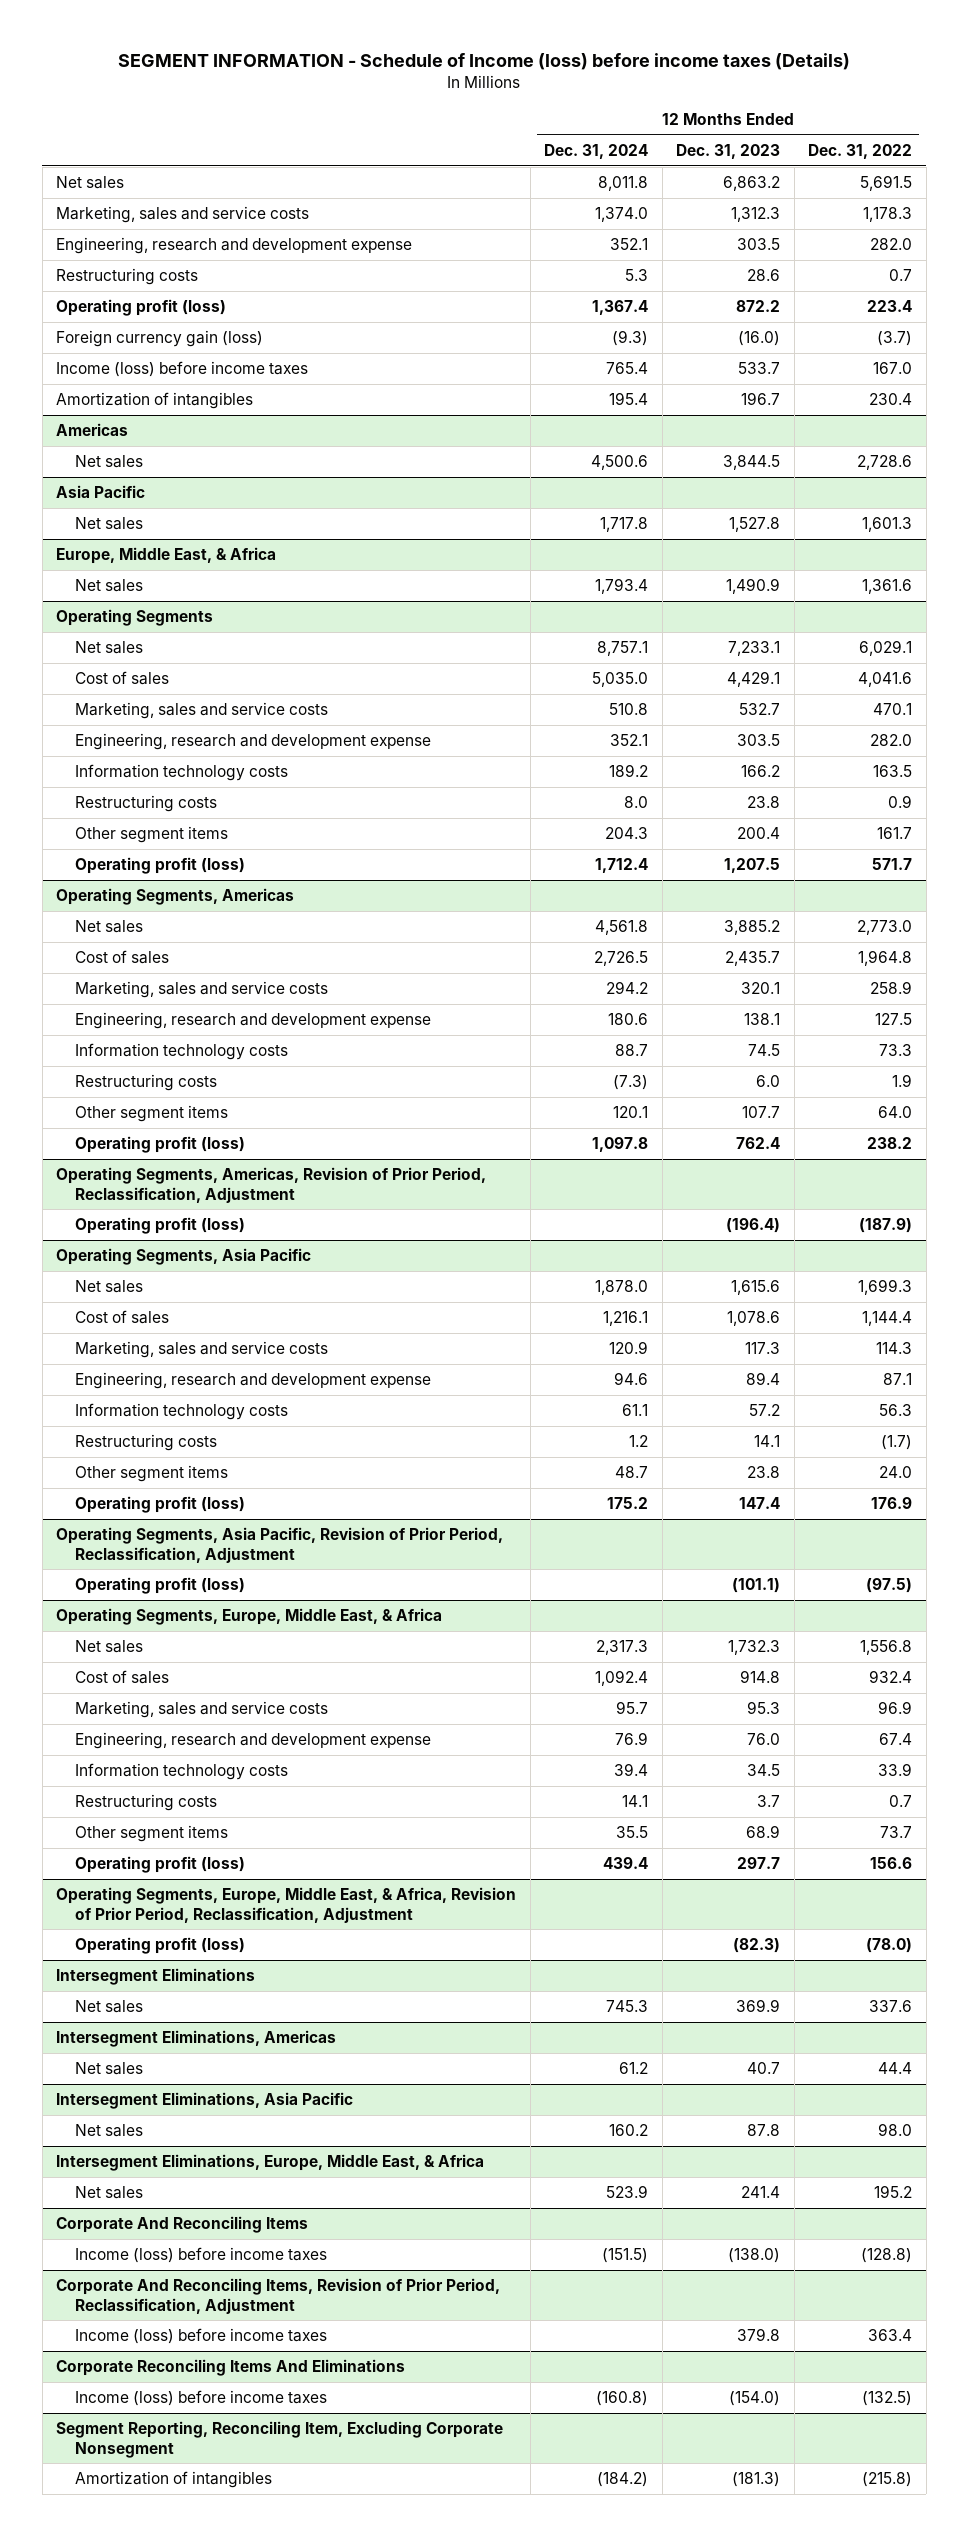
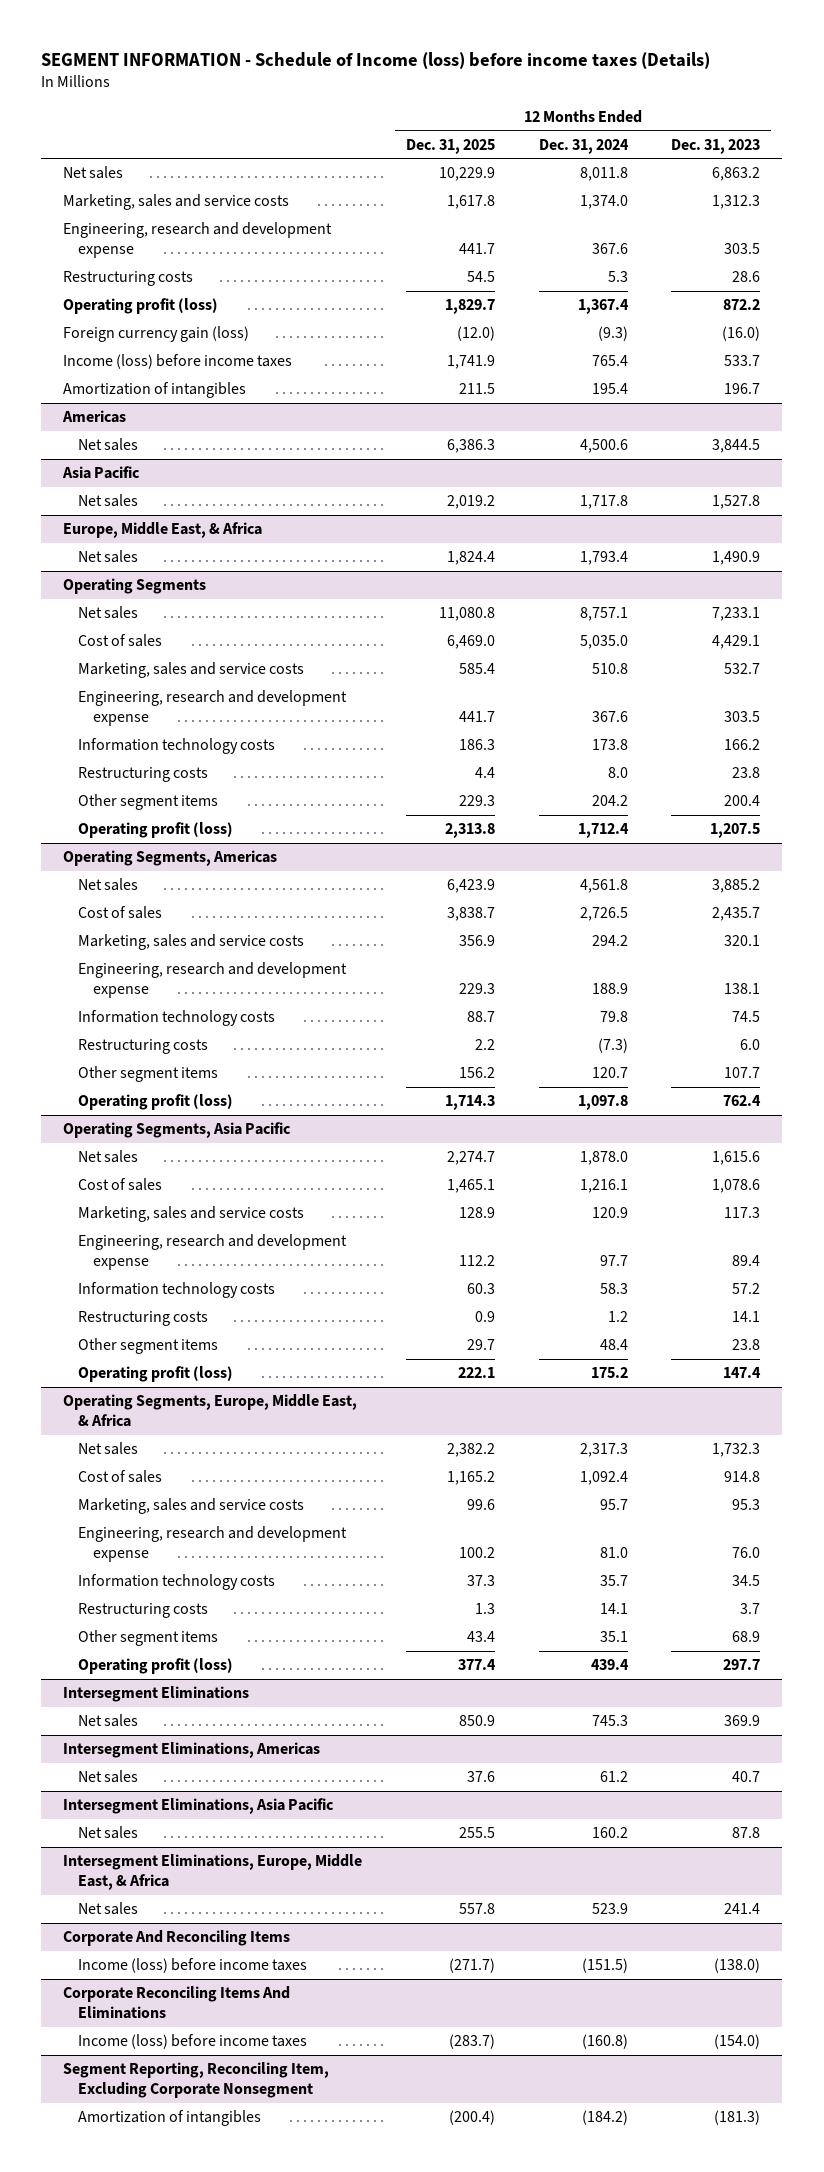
- | 12 Months Ended Dec. 31, 2024 | 12 Months Ended Dec. 31, 2023 | 12 Months Ended Dec. 31, 2022
+ | 12 Months Ended Dec. 31, 2025 | 12 Months Ended Dec. 31, 2024 | 12 Months Ended Dec. 31, 2023
- Engineering, research and development expense | 352.1 | 303.5 | 282.0
+ Engineering, research and development expense | 441.7 | 367.6 | 303.5
@ Operating Segments
- Engineering, research and development expense | 352.1 | 303.5 | 282.0
- Information technology costs | 189.2 | 166.2 | 163.5
+ Engineering, research and development expense | 441.7 | 367.6 | 303.5
+ Information technology costs | 186.3 | 173.8 | 166.2
- Other segment items | 204.3 | 200.4 | 161.7
+ Other segment items | 229.3 | 204.2 | 200.4
@ Operating Segments, Americas
- Engineering, research and development expense | 180.6 | 138.1 | 127.5
- Information technology costs | 88.7 | 74.5 | 73.3
+ Engineering, research and development expense | 229.3 | 188.9 | 138.1
+ Information technology costs | 88.7 | 79.8 | 74.5
- Other segment items | 120.1 | 107.7 | 64.0
+ Other segment items | 156.2 | 120.7 | 107.7
- Operating Segments, Americas, Revision of Prior Period, Reclassification, Adjustment
- Operating profit (loss) | | (196.4) | (187.9)
@ Operating Segments, Asia Pacific
- Engineering, research and development expense | 94.6 | 89.4 | 87.1
- Information technology costs | 61.1 | 57.2 | 56.3
+ Engineering, research and development expense | 112.2 | 97.7 | 89.4
+ Information technology costs | 60.3 | 58.3 | 57.2
- Other segment items | 48.7 | 23.8 | 24.0
+ Other segment items | 29.7 | 48.4 | 23.8
- Operating Segments, Asia Pacific, Revision of Prior Period, Reclassification, Adjustment
- Operating profit (loss) | | (101.1) | (97.5)
@ Operating Segments, Europe, Middle East, & Africa
- Engineering, research and development expense | 76.9 | 76.0 | 67.4
- Information technology costs | 39.4 | 34.5 | 33.9
+ Engineering, research and development expense | 100.2 | 81.0 | 76.0
+ Information technology costs | 37.3 | 35.7 | 34.5
- Other segment items | 35.5 | 68.9 | 73.7
+ Other segment items | 43.4 | 35.1 | 68.9
- Operating Segments, Europe, Middle East, & Africa, Revision of Prior Period, Reclassification, Adjustment
- Operating profit (loss) | | (82.3) | (78.0)
- Corporate And Reconciling Items, Revision of Prior Period, Reclassification, Adjustment
- Income (loss) before income taxes | | 379.8 | 363.4

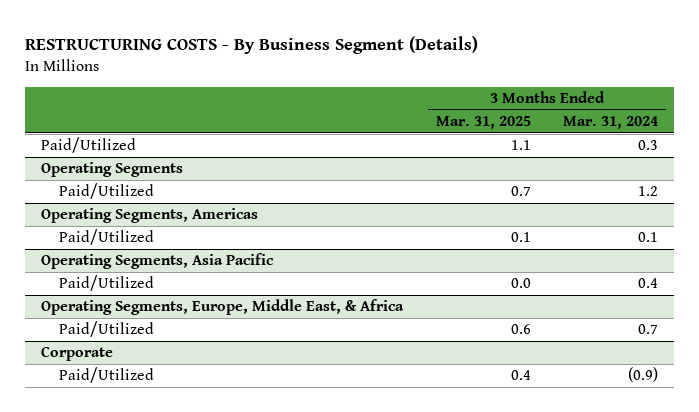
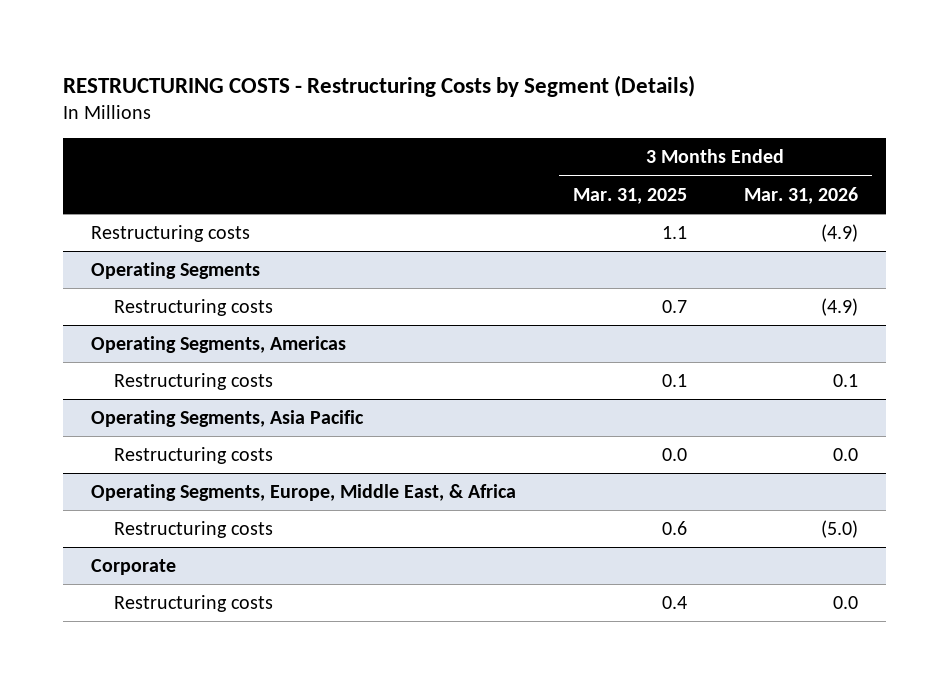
- RESTRUCTURING COSTS - By Business Segment (Details)
+ RESTRUCTURING COSTS - Restructuring Costs by Segment (Details)
- | 3 Months Ended Mar. 31, 2025 | 3 Months Ended Mar. 31, 2024
+ | 3 Months Ended Mar. 31, 2025 | 3 Months Ended Mar. 31, 2026
- Paid/Utilized | 1.1 | 0.3
+ Restructuring costs | 1.1 | (4.9)
@ Operating Segments
- Paid/Utilized | 0.7 | 1.2
+ Restructuring costs | 0.7 | (4.9)
@ Operating Segments, Americas
- Paid/Utilized | 0.1 | 0.1
+ Restructuring costs | 0.1 | 0.1
@ Operating Segments, Asia Pacific
- Paid/Utilized | 0.0 | 0.4
+ Restructuring costs | 0.0 | 0.0
@ Operating Segments, Europe, Middle East, & Africa
- Paid/Utilized | 0.6 | 0.7
+ Restructuring costs | 0.6 | (5.0)
@ Corporate
- Paid/Utilized | 0.4 | (0.9)
+ Restructuring costs | 0.4 | 0.0

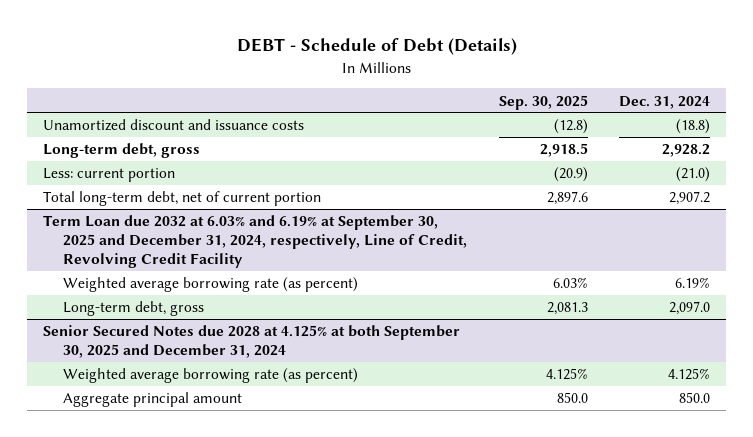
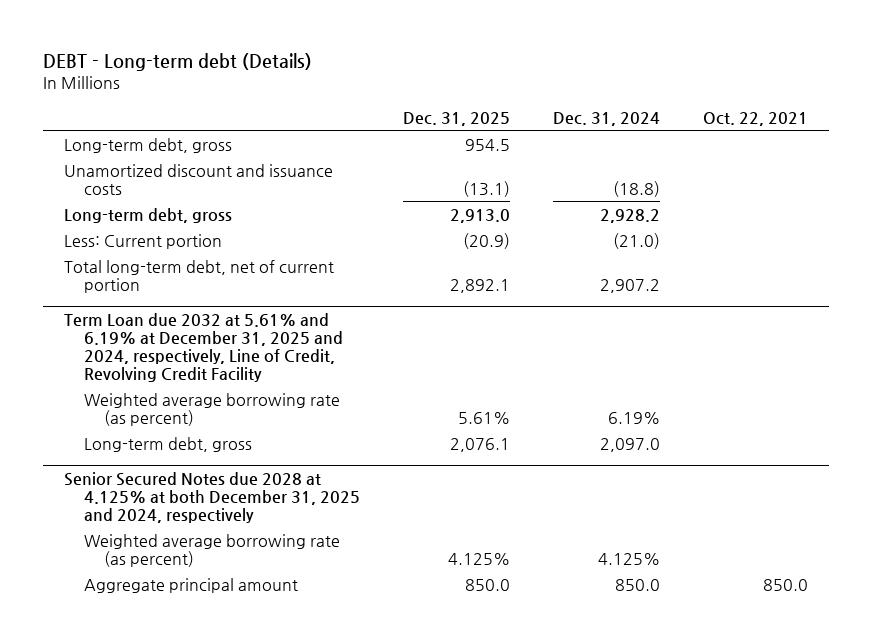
- DEBT - Schedule of Debt (Details)
+ DEBT - Long-term debt (Details)
- | Sep. 30, 2025 | Dec. 31, 2024
+ | Dec. 31, 2025 | Dec. 31, 2024 | Oct. 22, 2021
+ Long-term debt, gross | 954.5 | |
- Less: current portion | (20.9) | (21.0)
+ Less: Current portion | (20.9) | (21.0) |
- Term Loan due 2032 at 6.03% and 6.19% at September 30, 2025 and December 31, 2024, respectively, Line of Credit, Revolving Credit Facility
+ Term Loan due 2032 at 5.61% and 6.19% at December 31, 2025 and 2024, respectively, Line of Credit, Revolving Credit Facility
- Senior Secured Notes due 2028 at 4.125% at both September 30, 2025 and December 31, 2024
+ Senior Secured Notes due 2028 at 4.125% at both December 31, 2025 and 2024, respectively

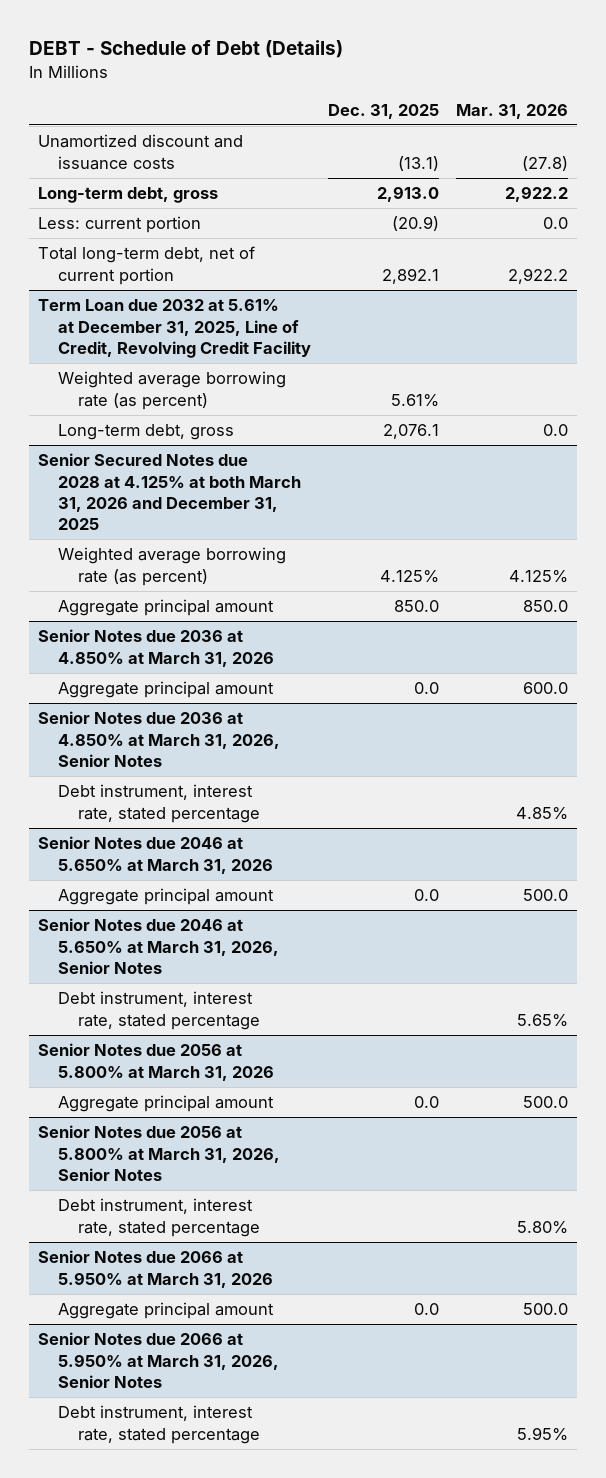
- DEBT - Long-term debt (Details)
+ DEBT - Schedule of Debt (Details)
- | Dec. 31, 2025 | Dec. 31, 2024 | Oct. 22, 2021
+ | Dec. 31, 2025 | Mar. 31, 2026
- Long-term debt, gross | 954.5 | |
- Less: Current portion | (20.9) | (21.0) |
+ Less: current portion | (20.9) | 0.0
- Term Loan due 2032 at 5.61% and 6.19% at December 31, 2025 and 2024, respectively, Line of Credit, Revolving Credit Facility
+ Term Loan due 2032 at 5.61% at December 31, 2025, Line of Credit, Revolving Credit Facility
- Senior Secured Notes due 2028 at 4.125% at both December 31, 2025 and 2024, respectively
+ Senior Secured Notes due 2028 at 4.125% at both March 31, 2026 and December 31, 2025
+ Senior Notes due 2036 at 4.850% at March 31, 2026
+ Aggregate principal amount | 0.0 | 600.0
+ Senior Notes due 2036 at 4.850% at March 31, 2026, Senior Notes
+ Debt instrument, interest rate, stated percentage | | 4.85%
+ Senior Notes due 2046 at 5.650% at March 31, 2026
+ Aggregate principal amount | 0.0 | 500.0
+ Senior Notes due 2046 at 5.650% at March 31, 2026, Senior Notes
+ Debt instrument, interest rate, stated percentage | | 5.65%
+ Senior Notes due 2056 at 5.800% at March 31, 2026
+ Aggregate principal amount | 0.0 | 500.0
+ Senior Notes due 2056 at 5.800% at March 31, 2026, Senior Notes
+ Debt instrument, interest rate, stated percentage | | 5.80%
+ Senior Notes due 2066 at 5.950% at March 31, 2026
+ Aggregate principal amount | 0.0 | 500.0
+ Senior Notes due 2066 at 5.950% at March 31, 2026, Senior Notes
+ Debt instrument, interest rate, stated percentage | | 5.95%

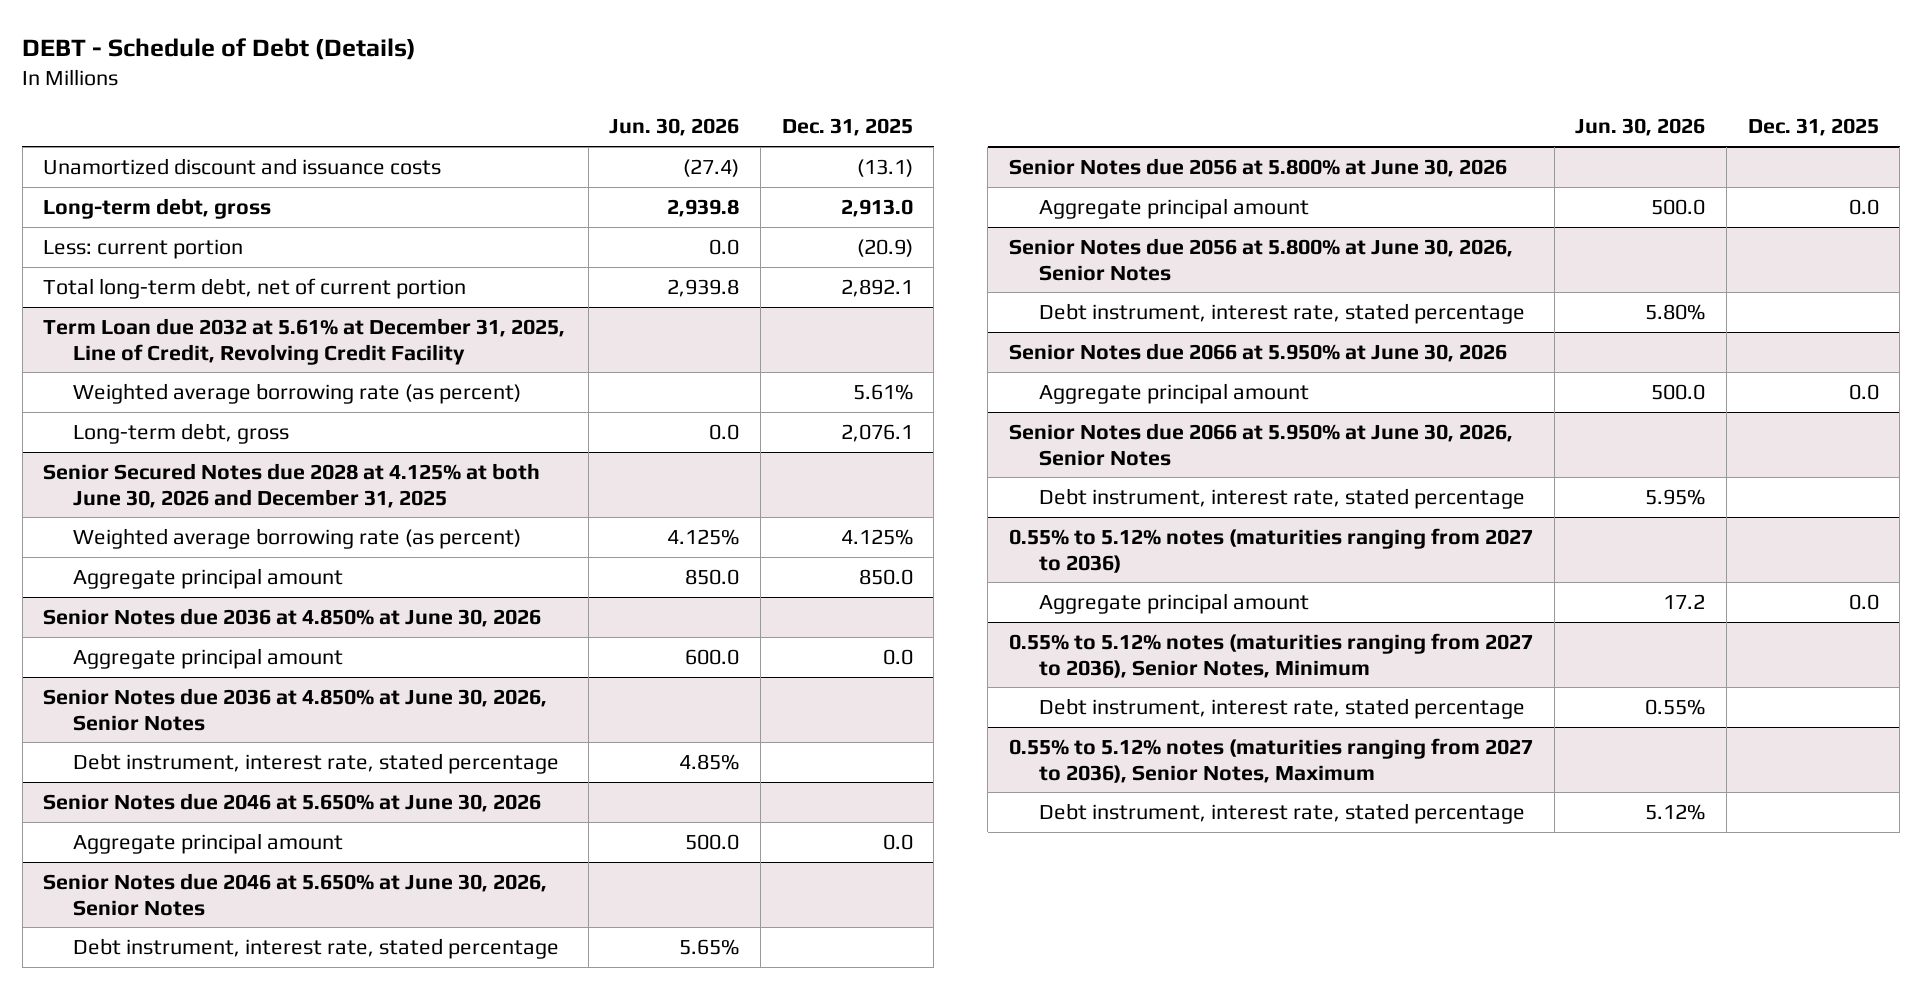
- | Dec. 31, 2025 | Mar. 31, 2026
+ | Jun. 30, 2026 | Dec. 31, 2025
- Senior Secured Notes due 2028 at 4.125% at both March 31, 2026 and December 31, 2025
+ Senior Secured Notes due 2028 at 4.125% at both June 30, 2026 and December 31, 2025
- Senior Notes due 2036 at 4.850% at March 31, 2026
+ Senior Notes due 2036 at 4.850% at June 30, 2026
- Senior Notes due 2036 at 4.850% at March 31, 2026, Senior Notes
+ Senior Notes due 2036 at 4.850% at June 30, 2026, Senior Notes
- Senior Notes due 2046 at 5.650% at March 31, 2026
+ Senior Notes due 2046 at 5.650% at June 30, 2026
- Senior Notes due 2046 at 5.650% at March 31, 2026, Senior Notes
+ Senior Notes due 2046 at 5.650% at June 30, 2026, Senior Notes
- Senior Notes due 2056 at 5.800% at March 31, 2026
+ Senior Notes due 2056 at 5.800% at June 30, 2026
- Senior Notes due 2056 at 5.800% at March 31, 2026, Senior Notes
+ Senior Notes due 2056 at 5.800% at June 30, 2026, Senior Notes
- Senior Notes due 2066 at 5.950% at March 31, 2026
+ Senior Notes due 2066 at 5.950% at June 30, 2026
- Senior Notes due 2066 at 5.950% at March 31, 2026, Senior Notes
+ Senior Notes due 2066 at 5.950% at June 30, 2026, Senior Notes
+ 0.55% to 5.12% notes (maturities ranging from 2027 to 2036)
+ Aggregate principal amount | 17.2 | 0.0
+ 0.55% to 5.12% notes (maturities ranging from 2027 to 2036), Senior Notes, Minimum
+ Debt instrument, interest rate, stated percentage | 0.55% |
+ 0.55% to 5.12% notes (maturities ranging from 2027 to 2036), Senior Notes, Maximum
+ Debt instrument, interest rate, stated percentage | 5.12% |

